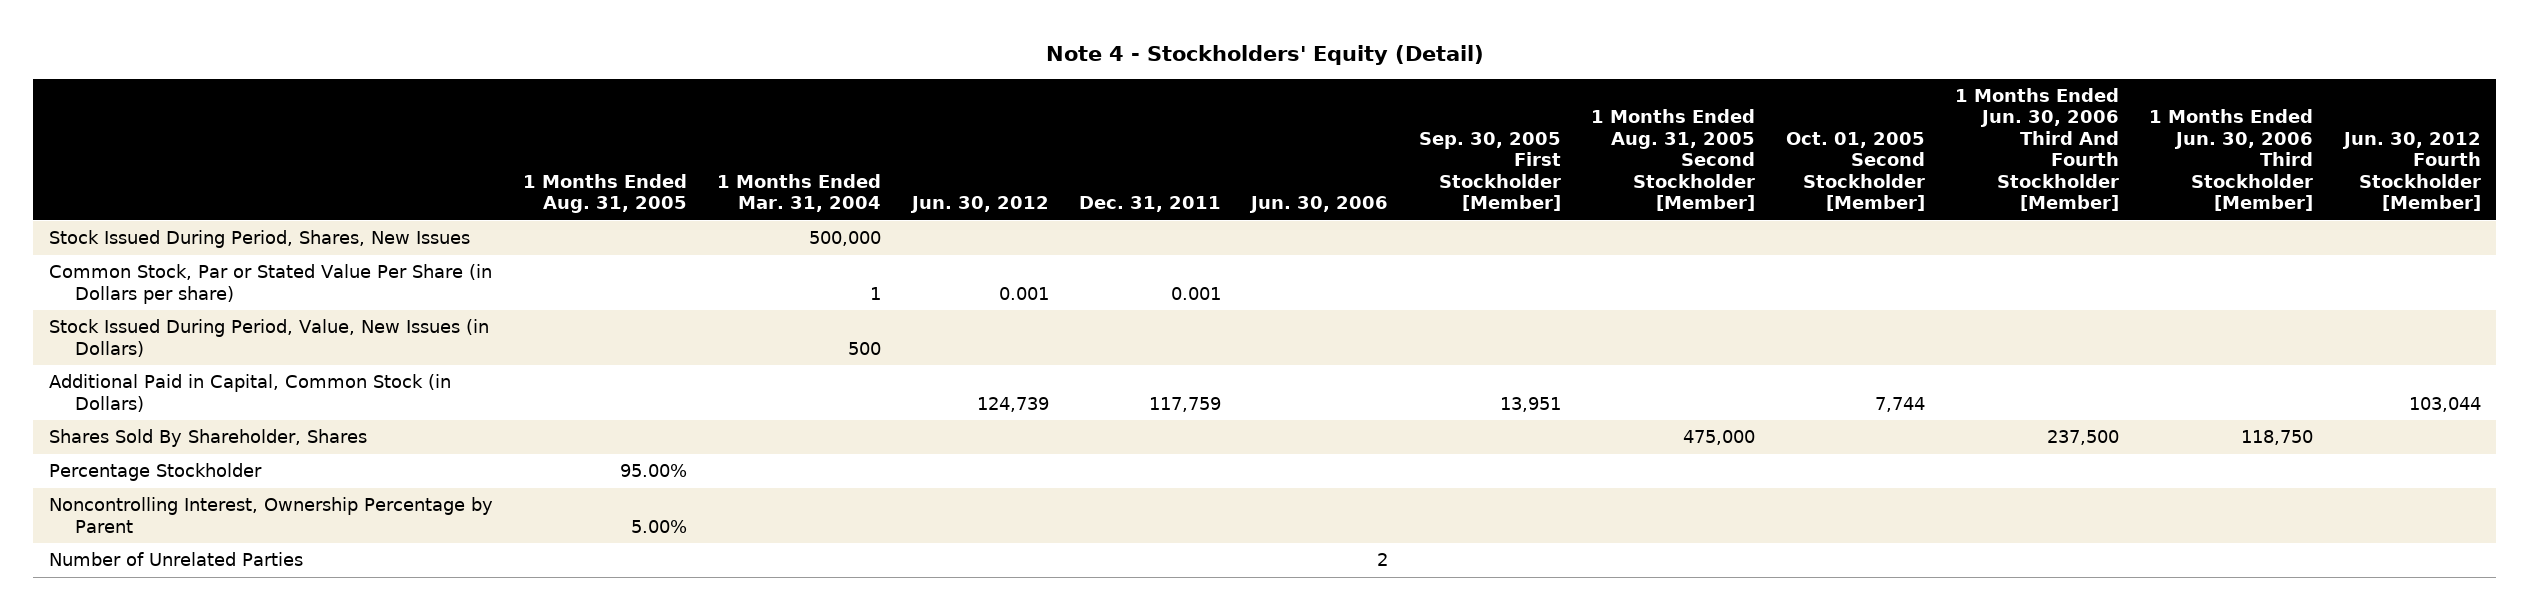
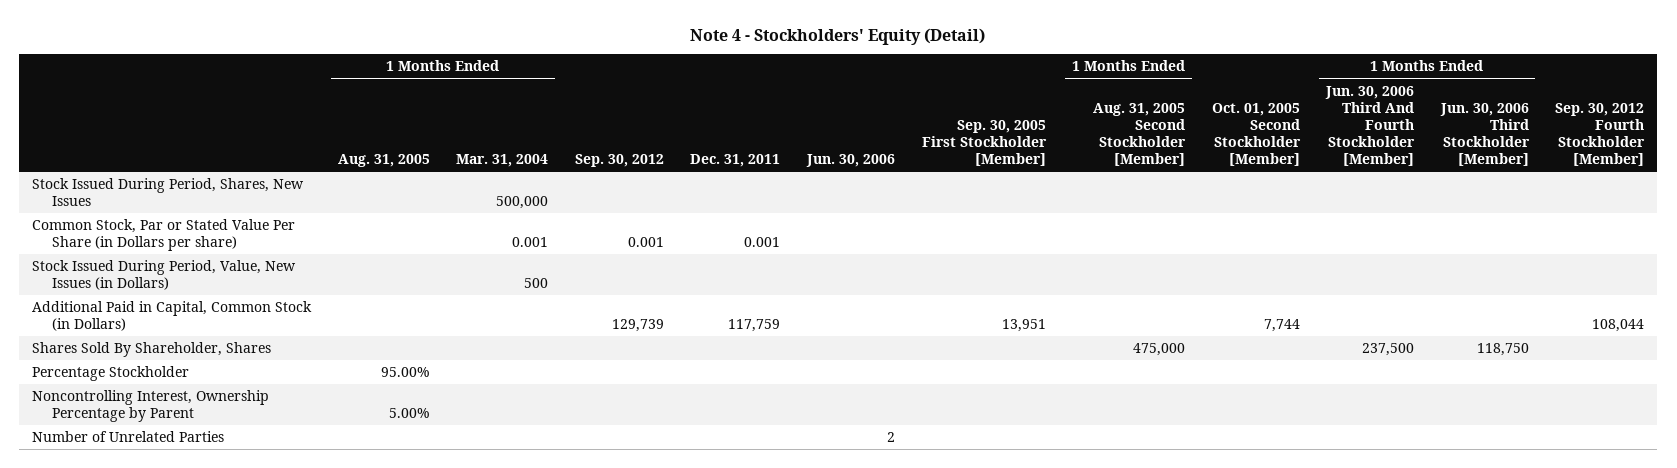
- | 1 Months Ended Aug. 31, 2005 | 1 Months Ended Mar. 31, 2004 | Jun. 30, 2012 | Dec. 31, 2011 | Jun. 30, 2006 | Sep. 30, 2005 First Stockholder [Member] | 1 Months Ended Aug. 31, 2005 Second Stockholder [Member] | Oct. 01, 2005 Second Stockholder [Member] | 1 Months Ended Jun. 30, 2006 Third And Fourth Stockholder [Member] | 1 Months Ended Jun. 30, 2006 Third Stockholder [Member] | Jun. 30, 2012 Fourth Stockholder [Member]
+ | 1 Months Ended Aug. 31, 2005 | 1 Months Ended Mar. 31, 2004 | Sep. 30, 2012 | Dec. 31, 2011 | Jun. 30, 2006 | Sep. 30, 2005 First Stockholder [Member] | 1 Months Ended Aug. 31, 2005 Second Stockholder [Member] | Oct. 01, 2005 Second Stockholder [Member] | 1 Months Ended Jun. 30, 2006 Third And Fourth Stockholder [Member] | 1 Months Ended Jun. 30, 2006 Third Stockholder [Member] | Sep. 30, 2012 Fourth Stockholder [Member]
- Common Stock, Par or Stated Value Per Share (in Dollars per share) | | 1 | 0.001 | 0.001 | | | | | | |
+ Common Stock, Par or Stated Value Per Share (in Dollars per share) | | 0.001 | 0.001 | 0.001 | | | | | | |

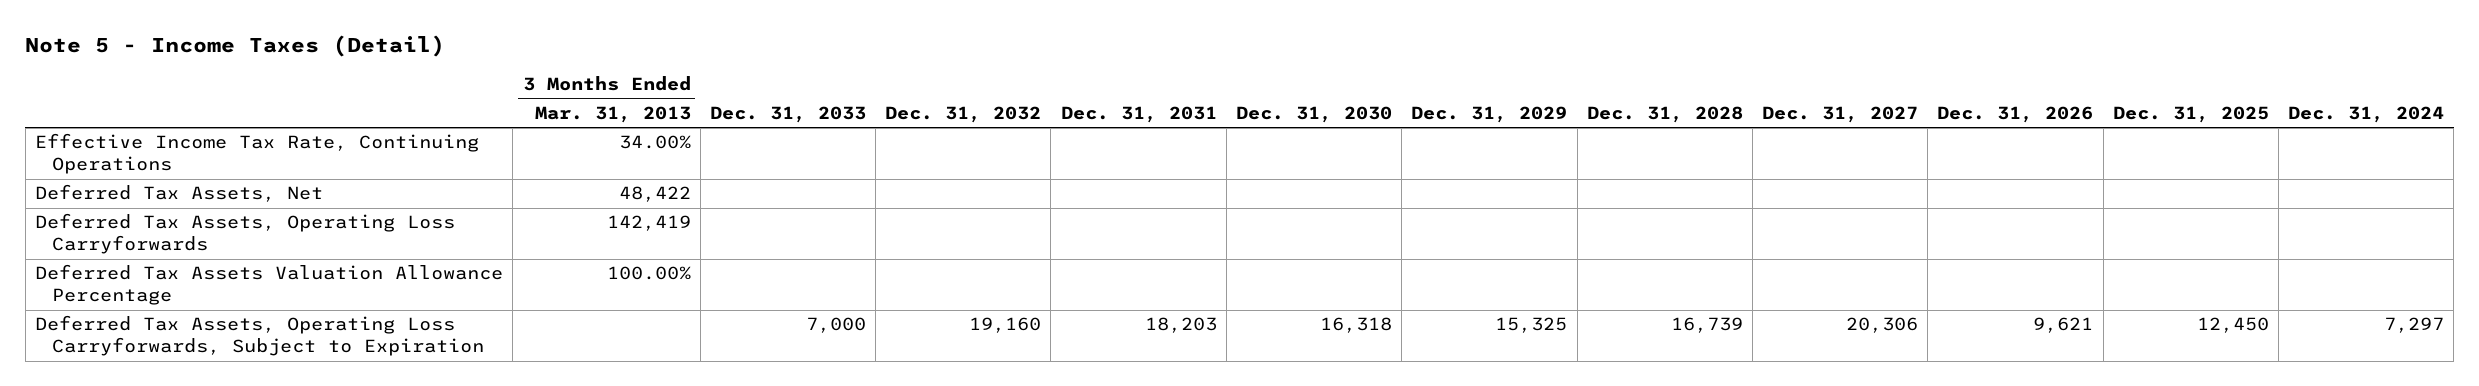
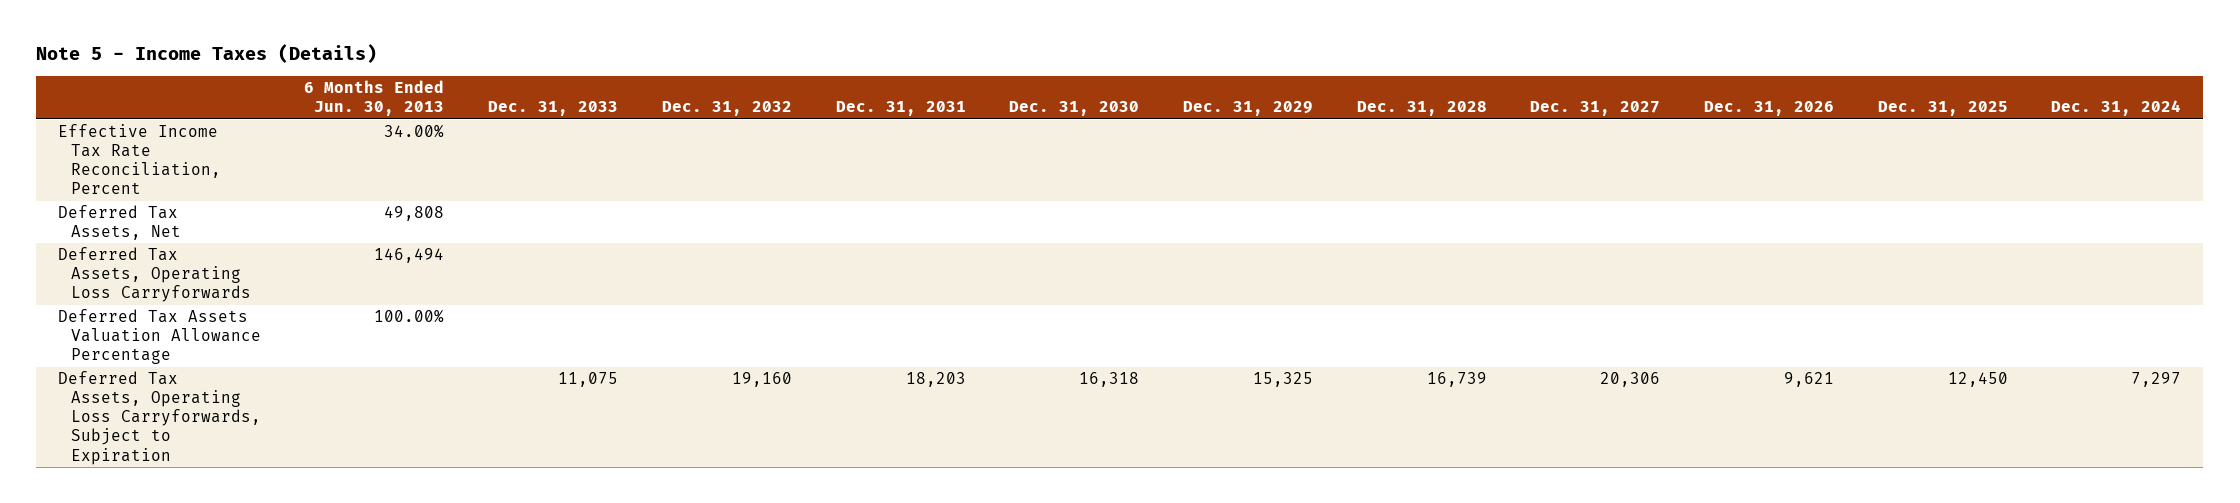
- Note 5 - Income Taxes (Detail)
+ Note 5 - Income Taxes (Details)
- | 3 Months Ended Mar. 31, 2013 | Dec. 31, 2033 | Dec. 31, 2032 | Dec. 31, 2031 | Dec. 31, 2030 | Dec. 31, 2029 | Dec. 31, 2028 | Dec. 31, 2027 | Dec. 31, 2026 | Dec. 31, 2025 | Dec. 31, 2024
+ | 6 Months Ended Jun. 30, 2013 | Dec. 31, 2033 | Dec. 31, 2032 | Dec. 31, 2031 | Dec. 31, 2030 | Dec. 31, 2029 | Dec. 31, 2028 | Dec. 31, 2027 | Dec. 31, 2026 | Dec. 31, 2025 | Dec. 31, 2024
- Effective Income Tax Rate, Continuing Operations | 34.00% | | | | | | | | | |
+ Effective Income Tax Rate Reconciliation, Percent | 34.00% | | | | | | | | | |
- Deferred Tax Assets, Operating Loss Carryforwards, Subject to Expiration | | 7,000 | 19,160 | 18,203 | 16,318 | 15,325 | 16,739 | 20,306 | 9,621 | 12,450 | 7,297
+ Deferred Tax Assets, Operating Loss Carryforwards, Subject to Expiration | | 11,075 | 19,160 | 18,203 | 16,318 | 15,325 | 16,739 | 20,306 | 9,621 | 12,450 | 7,297

